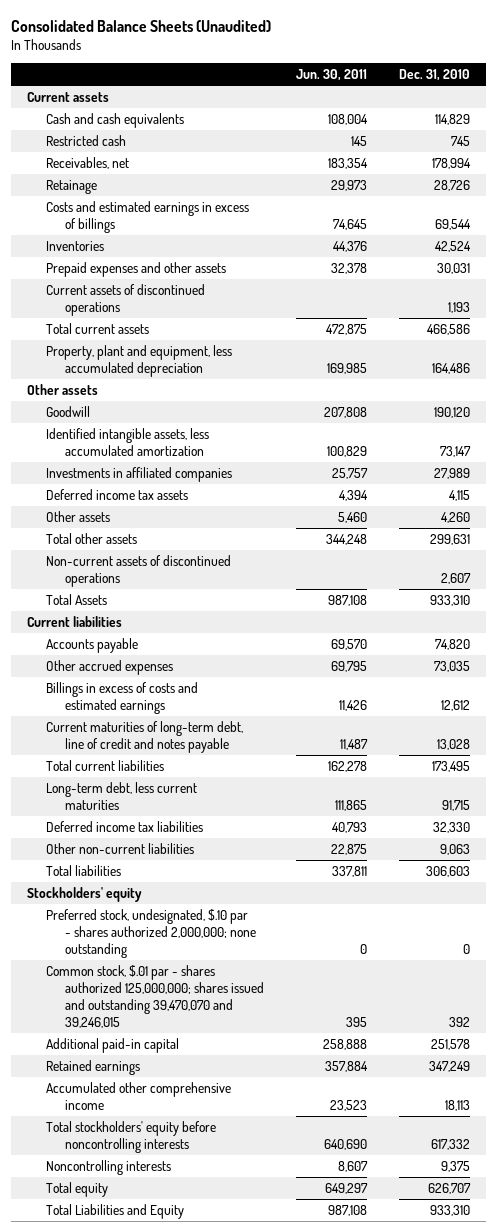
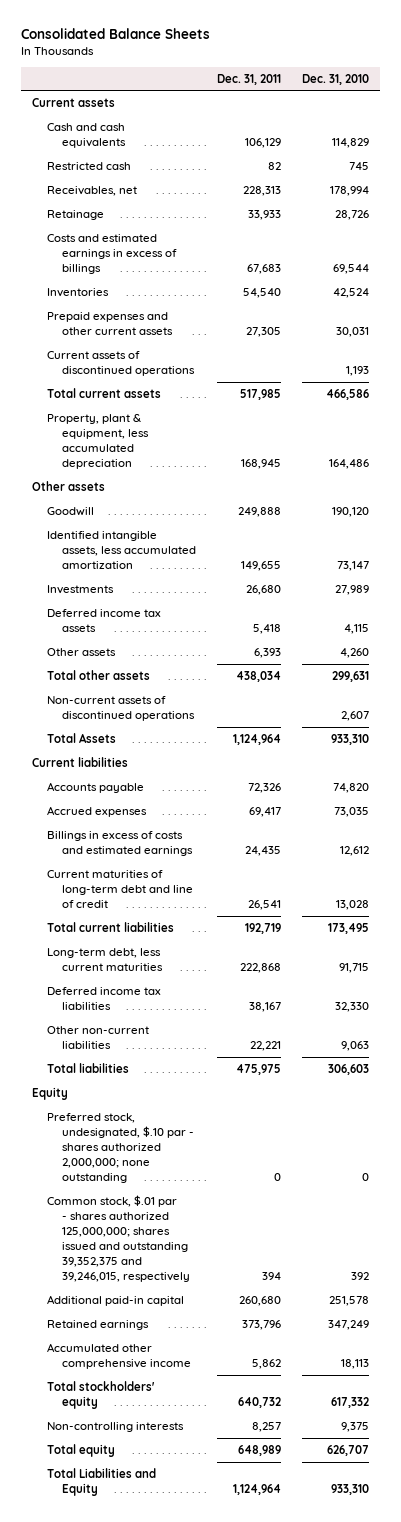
- Consolidated Balance Sheets (Unaudited)
+ Consolidated Balance Sheets
- | Jun. 30, 2011 | Dec. 31, 2010
+ | Dec. 31, 2011 | Dec. 31, 2010
- Prepaid expenses and other assets | 32,378 | 30,031
+ Prepaid expenses and other current assets | 27,305 | 30,031
- Property, plant and equipment, less accumulated depreciation | 169,985 | 164,486
+ Property, plant & equipment, less accumulated depreciation | 168,945 | 164,486
- Investments in affiliated companies | 25,757 | 27,989
+ Investments | 26,680 | 27,989
- Other accrued expenses | 69,795 | 73,035
+ Accrued expenses | 69,417 | 73,035
- Current maturities of long-term debt, line of credit and notes payable | 11,487 | 13,028
+ Current maturities of long-term debt and line of credit | 26,541 | 13,028
- Stockholders' equity
+ Equity
- Common stock, $.01 par - shares authorized 125,000,000; shares issued and outstanding 39,470,070 and 39,246,015 | 395 | 392
+ Common stock, $.01 par - shares authorized 125,000,000; shares issued and outstanding 39,352,375 and 39,246,015, respectively | 394 | 392
- Total stockholders' equity before noncontrolling interests | 640,690 | 617,332
- Noncontrolling interests | 8,607 | 9,375
+ Total stockholders' equity | 640,732 | 617,332
+ Non-controlling interests | 8,257 | 9,375

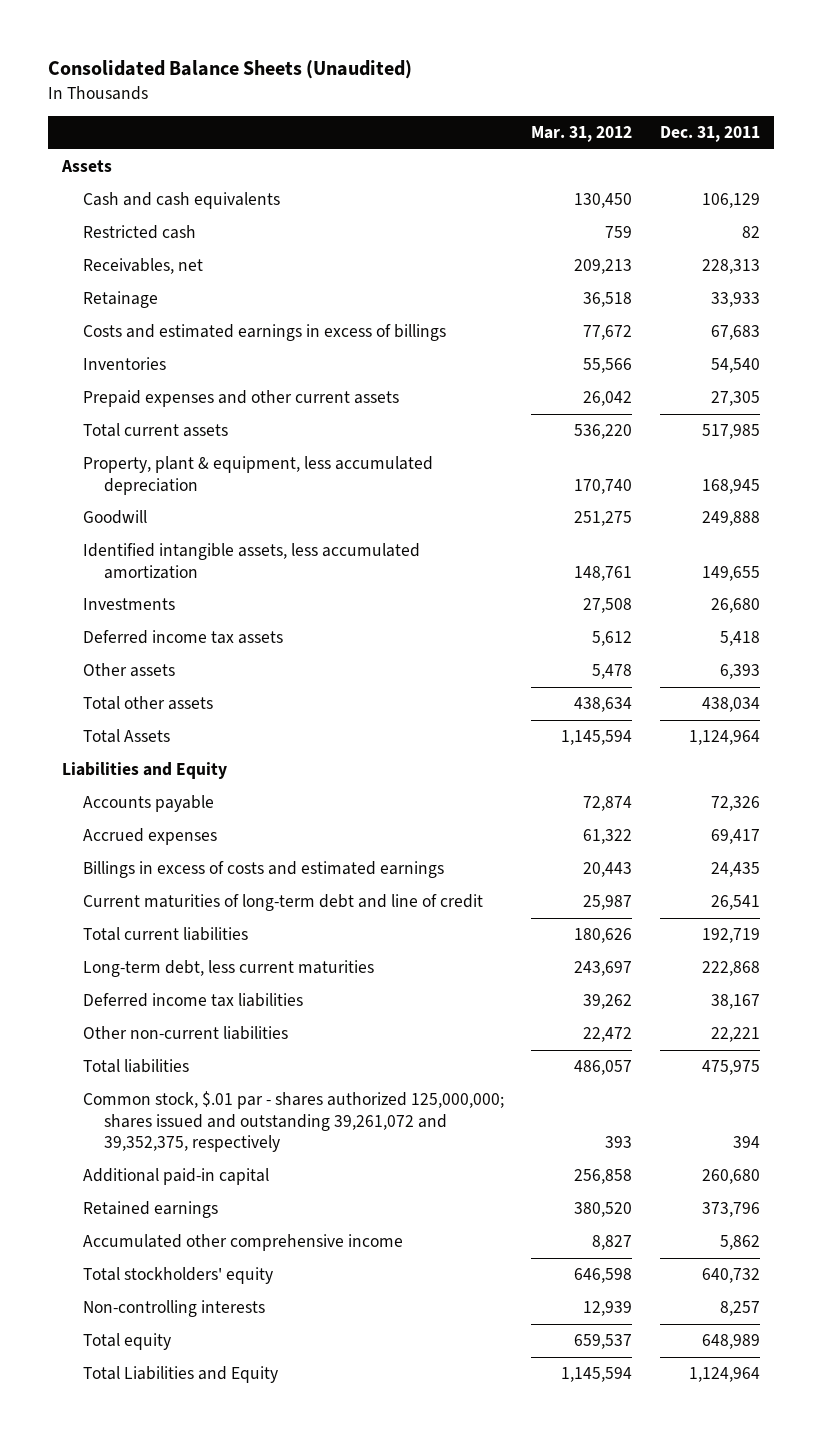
- Consolidated Balance Sheets
+ Consolidated Balance Sheets (Unaudited)
- | Dec. 31, 2011 | Dec. 31, 2010
+ | Mar. 31, 2012 | Dec. 31, 2011
- Current assets
+ Assets
- Current assets of discontinued operations | | 1,193
- Other assets
- Non-current assets of discontinued operations | | 2,607
- Current liabilities
+ Liabilities and Equity
- Equity
- Preferred stock, undesignated, $.10 par - shares authorized 2,000,000; none outstanding | 0 | 0
- Common stock, $.01 par - shares authorized 125,000,000; shares issued and outstanding 39,352,375 and 39,246,015, respectively | 394 | 392
+ Common stock, $.01 par - shares authorized 125,000,000; shares issued and outstanding 39,261,072 and 39,352,375, respectively | 393 | 394

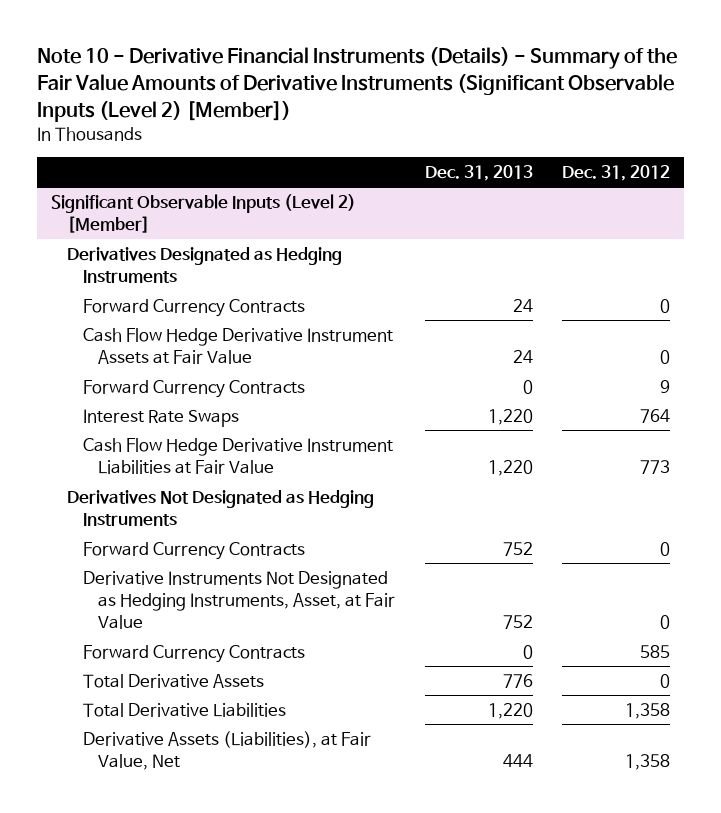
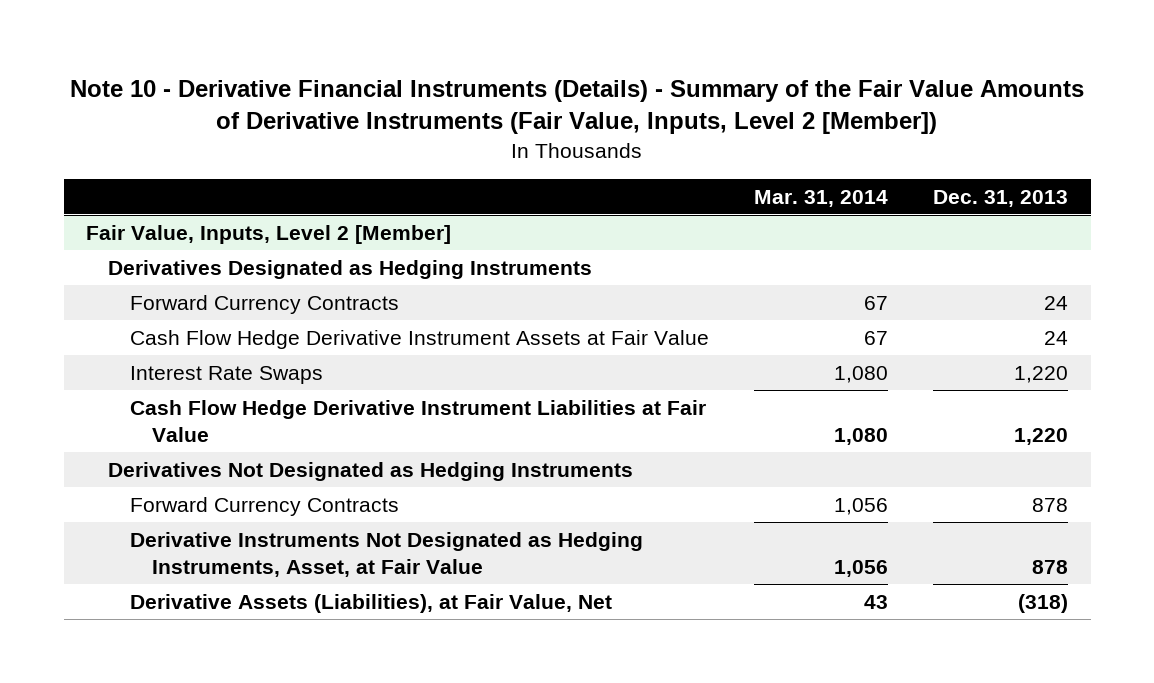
- Note 10 - Derivative Financial Instruments (Details) - Summary of the Fair Value Amounts of Derivative Instruments (Significant Observable Inputs (Level 2) [Member])
+ Note 10 - Derivative Financial Instruments (Details) - Summary of the Fair Value Amounts of Derivative Instruments (Fair Value, Inputs, Level 2 [Member])
- | Dec. 31, 2013 | Dec. 31, 2012
+ | Mar. 31, 2014 | Dec. 31, 2013
- Significant Observable Inputs (Level 2) [Member]
+ Fair Value, Inputs, Level 2 [Member]
- Forward Currency Contracts | 0 | 9
- Forward Currency Contracts | 752 | 0
- Derivative Instruments Not Designated as Hedging Instruments, Asset, at Fair Value | 752 | 0
- Forward Currency Contracts | 0 | 585
- Total Derivative Assets | 776 | 0
- Total Derivative Liabilities | 1,220 | 1,358
- Derivative Assets (Liabilities), at Fair Value, Net | 444 | 1,358
+ Forward Currency Contracts | 1,056 | 878
+ Derivative Instruments Not Designated as Hedging Instruments, Asset, at Fair Value | 1,056 | 878
+ Derivative Assets (Liabilities), at Fair Value, Net | 43 | (318)

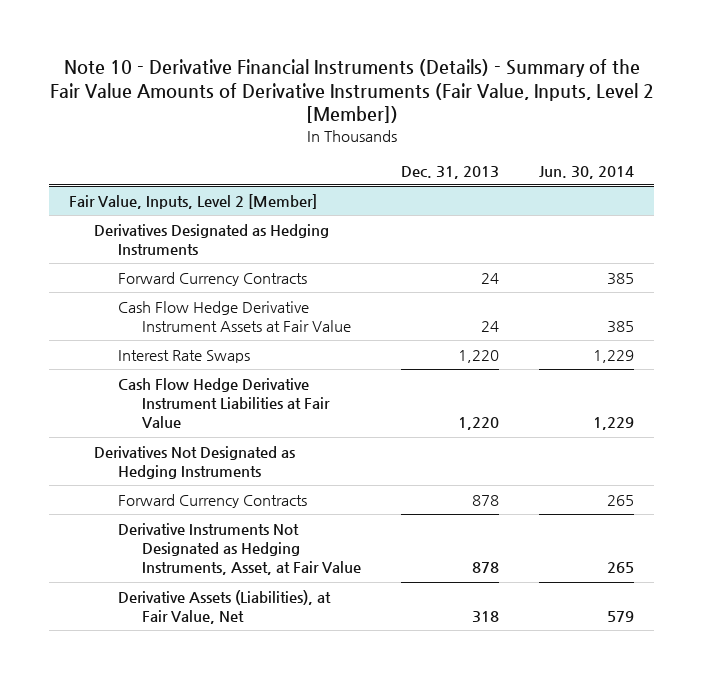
- | Mar. 31, 2014 | Dec. 31, 2013
+ | Dec. 31, 2013 | Jun. 30, 2014
@ Fair Value, Inputs, Level 2 [Member]
- Derivative Assets (Liabilities), at Fair Value, Net | 43 | (318)
+ Derivative Assets (Liabilities), at Fair Value, Net | 318 | 579

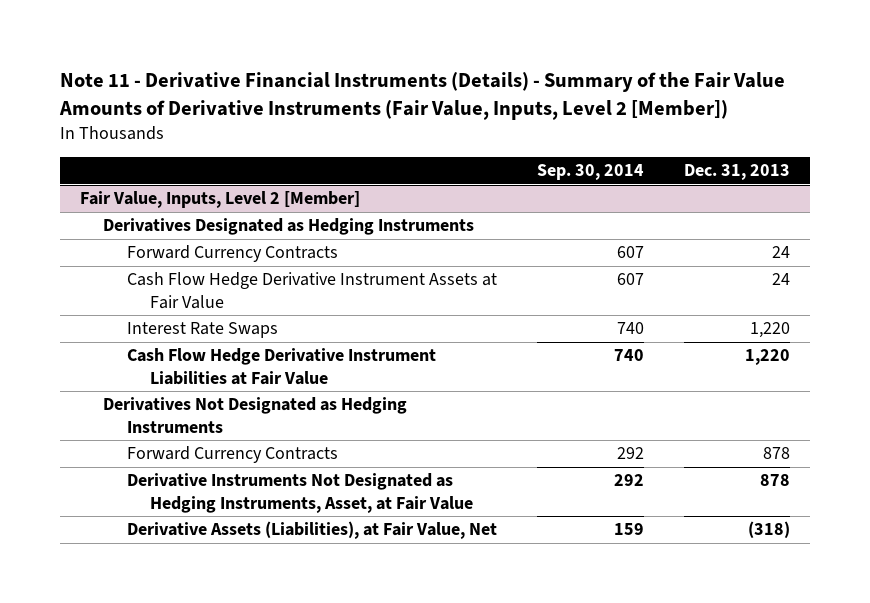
- Note 10 - Derivative Financial Instruments (Details) - Summary of the Fair Value Amounts of Derivative Instruments (Fair Value, Inputs, Level 2 [Member])
+ Note 11 - Derivative Financial Instruments (Details) - Summary of the Fair Value Amounts of Derivative Instruments (Fair Value, Inputs, Level 2 [Member])
- | Dec. 31, 2013 | Jun. 30, 2014
+ | Sep. 30, 2014 | Dec. 31, 2013
@ Fair Value, Inputs, Level 2 [Member]
- Derivative Assets (Liabilities), at Fair Value, Net | 318 | 579
+ Derivative Assets (Liabilities), at Fair Value, Net | 159 | (318)

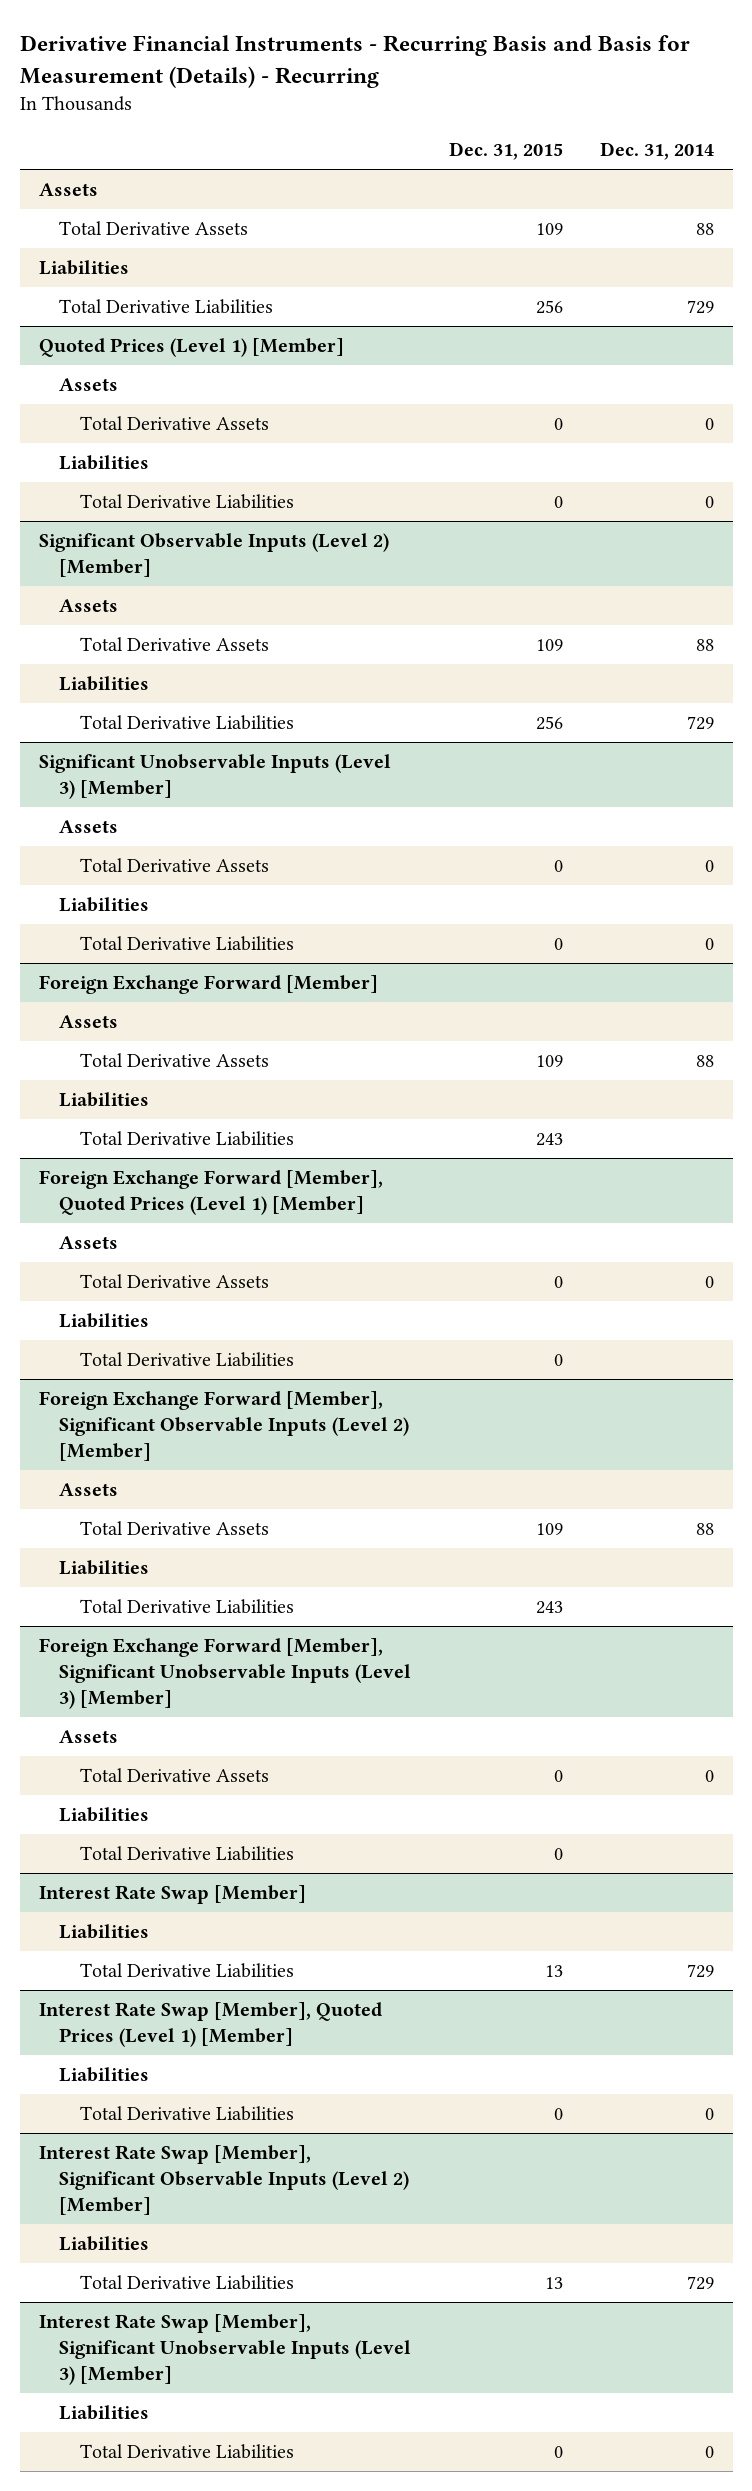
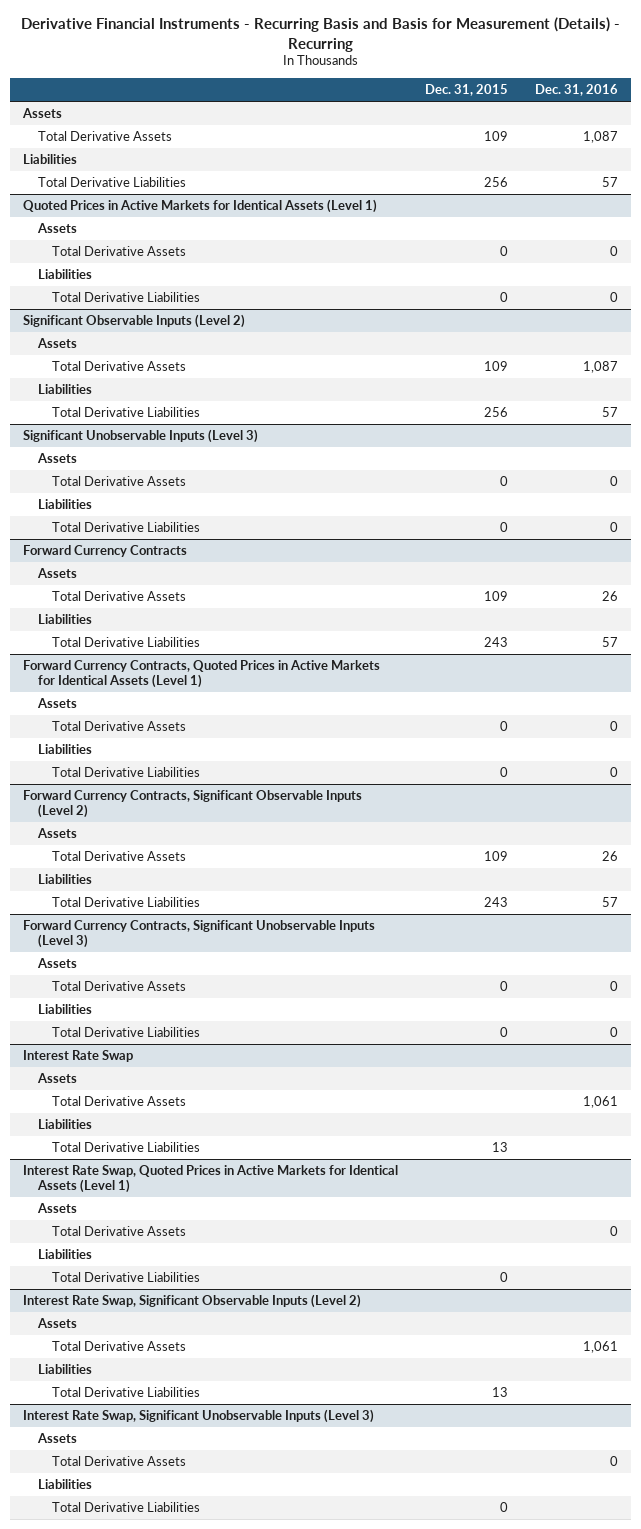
- | Dec. 31, 2015 | Dec. 31, 2014
+ | Dec. 31, 2015 | Dec. 31, 2016
- Quoted Prices (Level 1) [Member]
+ Quoted Prices in Active Markets for Identical Assets (Level 1)
- Significant Observable Inputs (Level 2) [Member]
+ Significant Observable Inputs (Level 2)
- Significant Unobservable Inputs (Level 3) [Member]
+ Significant Unobservable Inputs (Level 3)
- Foreign Exchange Forward [Member]
+ Forward Currency Contracts
- Foreign Exchange Forward [Member], Quoted Prices (Level 1) [Member]
+ Forward Currency Contracts, Quoted Prices in Active Markets for Identical Assets (Level 1)
- Foreign Exchange Forward [Member], Significant Observable Inputs (Level 2) [Member]
+ Forward Currency Contracts, Significant Observable Inputs (Level 2)
- Foreign Exchange Forward [Member], Significant Unobservable Inputs (Level 3) [Member]
+ Forward Currency Contracts, Significant Unobservable Inputs (Level 3)
- Interest Rate Swap [Member]
+ Interest Rate Swap
+ Assets
+ Total Derivative Assets | | 1,061
- Interest Rate Swap [Member], Quoted Prices (Level 1) [Member]
+ Interest Rate Swap, Quoted Prices in Active Markets for Identical Assets (Level 1)
+ Assets
+ Total Derivative Assets | | 0
- Interest Rate Swap [Member], Significant Observable Inputs (Level 2) [Member]
+ Interest Rate Swap, Significant Observable Inputs (Level 2)
+ Assets
+ Total Derivative Assets | | 1,061
- Interest Rate Swap [Member], Significant Unobservable Inputs (Level 3) [Member]
+ Interest Rate Swap, Significant Unobservable Inputs (Level 3)
+ Assets
+ Total Derivative Assets | | 0

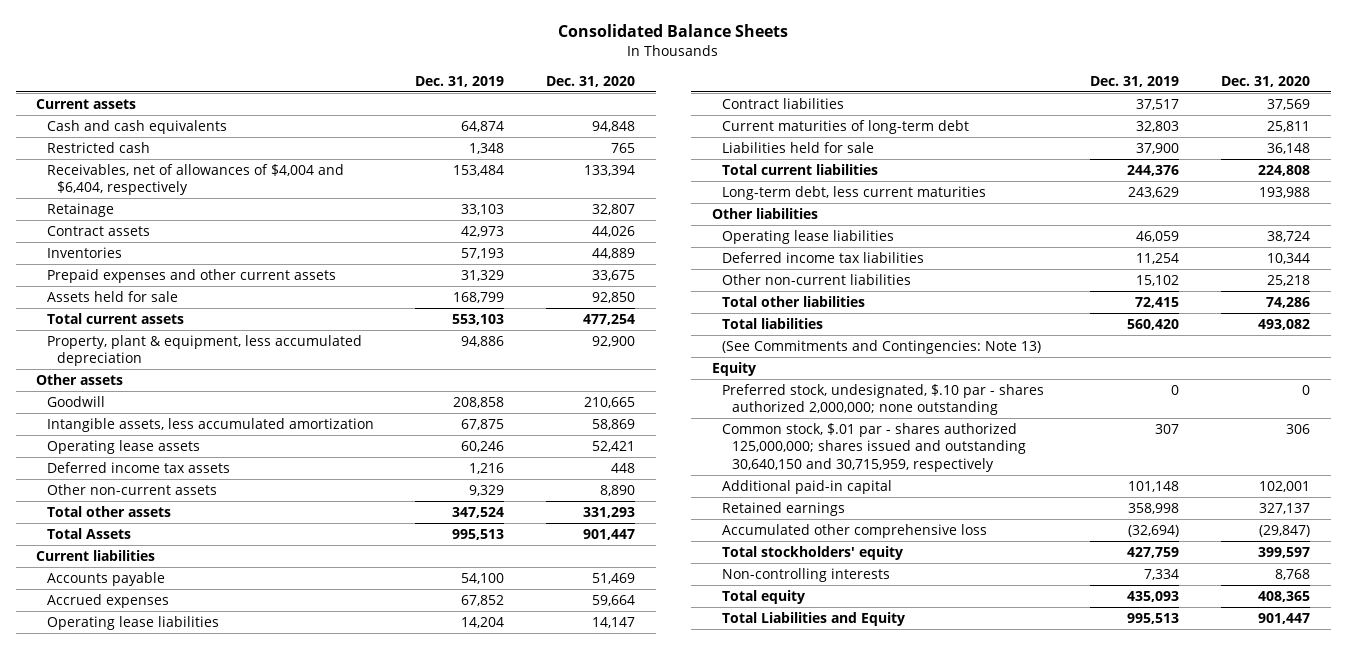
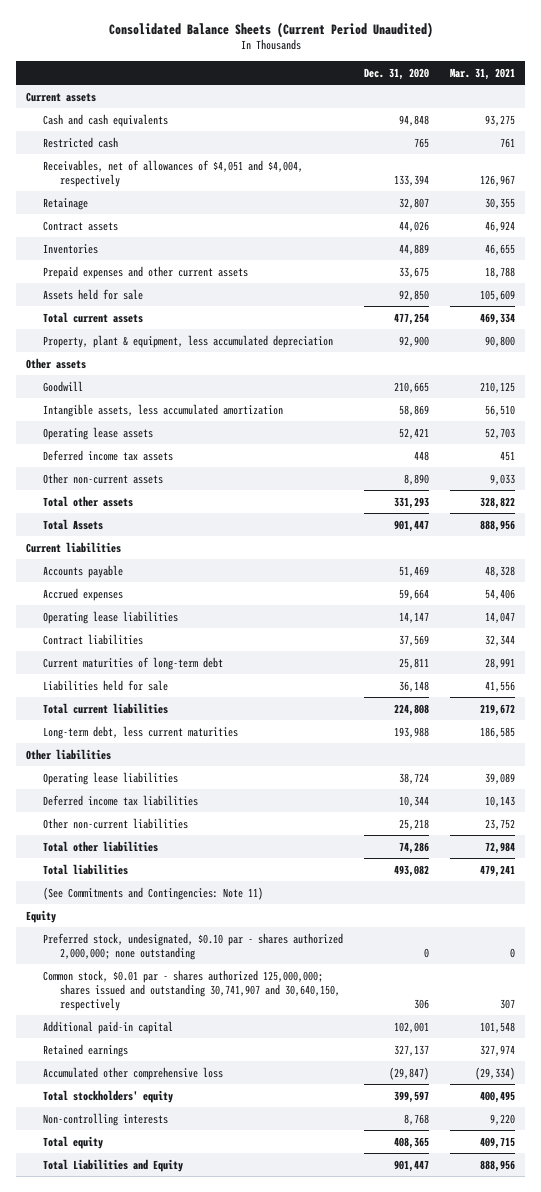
- Consolidated Balance Sheets
+ Consolidated Balance Sheets (Current Period Unaudited)
- | Dec. 31, 2019 | Dec. 31, 2020
+ | Dec. 31, 2020 | Mar. 31, 2021
- Receivables, net of allowances of $4,004 and $6,404, respectively | 153,484 | 133,394
+ Receivables, net of allowances of $4,051 and $4,004, respectively | 133,394 | 126,967
- (See Commitments and Contingencies: Note 13)
+ (See Commitments and Contingencies: Note 11)
- Preferred stock, undesignated, $.10 par - shares authorized 2,000,000; none outstanding | 0 | 0
- Common stock, $.01 par - shares authorized 125,000,000; shares issued and outstanding 30,640,150 and 30,715,959, respectively | 307 | 306
+ Preferred stock, undesignated, $0.10 par - shares authorized 2,000,000; none outstanding | 0 | 0
+ Common stock, $0.01 par - shares authorized 125,000,000; shares issued and outstanding 30,741,907 and 30,640,150, respectively | 306 | 307

